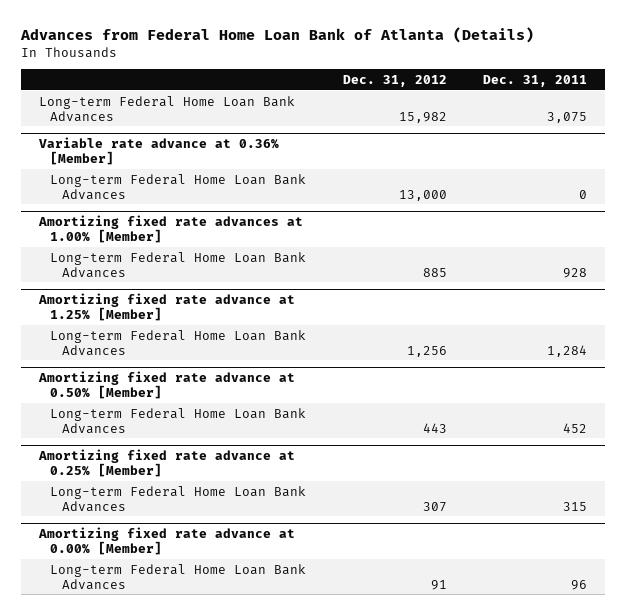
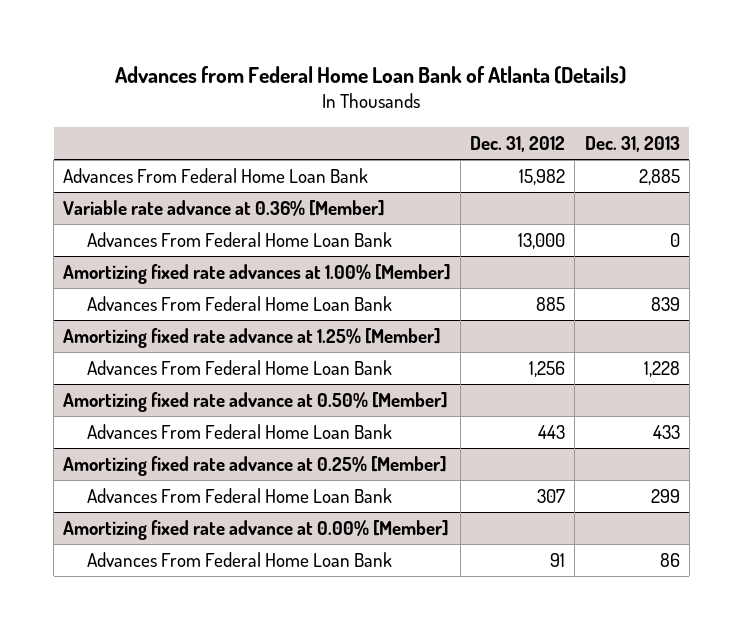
- | Dec. 31, 2012 | Dec. 31, 2011
+ | Dec. 31, 2012 | Dec. 31, 2013
- Long-term Federal Home Loan Bank Advances | 15,982 | 3,075
+ Advances From Federal Home Loan Bank | 15,982 | 2,885
@ Variable rate advance at 0.36% [Member]
- Long-term Federal Home Loan Bank Advances | 13,000 | 0
+ Advances From Federal Home Loan Bank | 13,000 | 0
@ Amortizing fixed rate advances at 1.00% [Member]
- Long-term Federal Home Loan Bank Advances | 885 | 928
+ Advances From Federal Home Loan Bank | 885 | 839
@ Amortizing fixed rate advance at 1.25% [Member]
- Long-term Federal Home Loan Bank Advances | 1,256 | 1,284
+ Advances From Federal Home Loan Bank | 1,256 | 1,228
@ Amortizing fixed rate advance at 0.50% [Member]
- Long-term Federal Home Loan Bank Advances | 443 | 452
+ Advances From Federal Home Loan Bank | 443 | 433
@ Amortizing fixed rate advance at 0.25% [Member]
- Long-term Federal Home Loan Bank Advances | 307 | 315
+ Advances From Federal Home Loan Bank | 307 | 299
@ Amortizing fixed rate advance at 0.00% [Member]
- Long-term Federal Home Loan Bank Advances | 91 | 96
+ Advances From Federal Home Loan Bank | 91 | 86

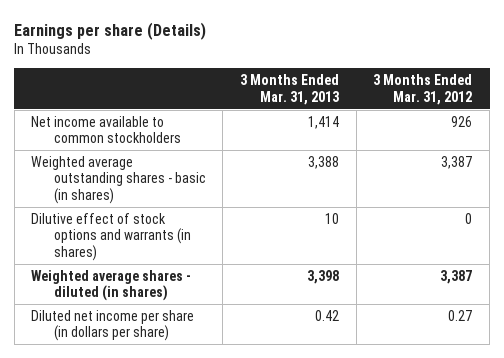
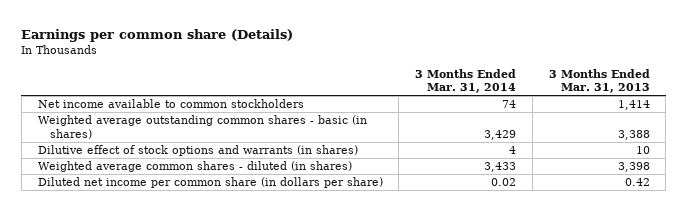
- Earnings per share (Details)
+ Earnings per common share (Details)
- | 3 Months Ended Mar. 31, 2013 | 3 Months Ended Mar. 31, 2012
+ | 3 Months Ended Mar. 31, 2014 | 3 Months Ended Mar. 31, 2013
- Weighted average outstanding shares - basic (in shares) | 3,388 | 3,387
+ Weighted average outstanding common shares - basic (in shares) | 3,429 | 3,388
- Weighted average shares - diluted (in shares) | 3,398 | 3,387
- Diluted net income per share (in dollars per share) | 0.42 | 0.27
+ Weighted average common shares - diluted (in shares) | 3,433 | 3,398
+ Diluted net income per common share (in dollars per share) | 0.02 | 0.42

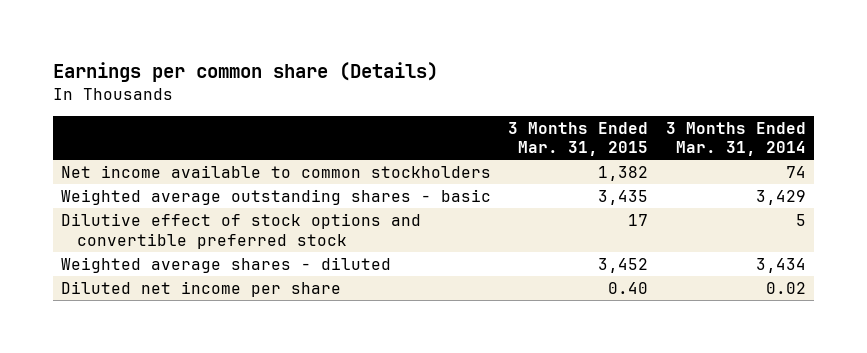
- | 3 Months Ended Mar. 31, 2014 | 3 Months Ended Mar. 31, 2013
+ | 3 Months Ended Mar. 31, 2015 | 3 Months Ended Mar. 31, 2014
- Weighted average outstanding common shares - basic (in shares) | 3,429 | 3,388
- Dilutive effect of stock options and warrants (in shares) | 4 | 10
- Weighted average common shares - diluted (in shares) | 3,433 | 3,398
- Diluted net income per common share (in dollars per share) | 0.02 | 0.42
+ Weighted average outstanding shares - basic | 3,435 | 3,429
+ Dilutive effect of stock options and convertible preferred stock | 17 | 5
+ Weighted average shares - diluted | 3,452 | 3,434
+ Diluted net income per share | 0.40 | 0.02

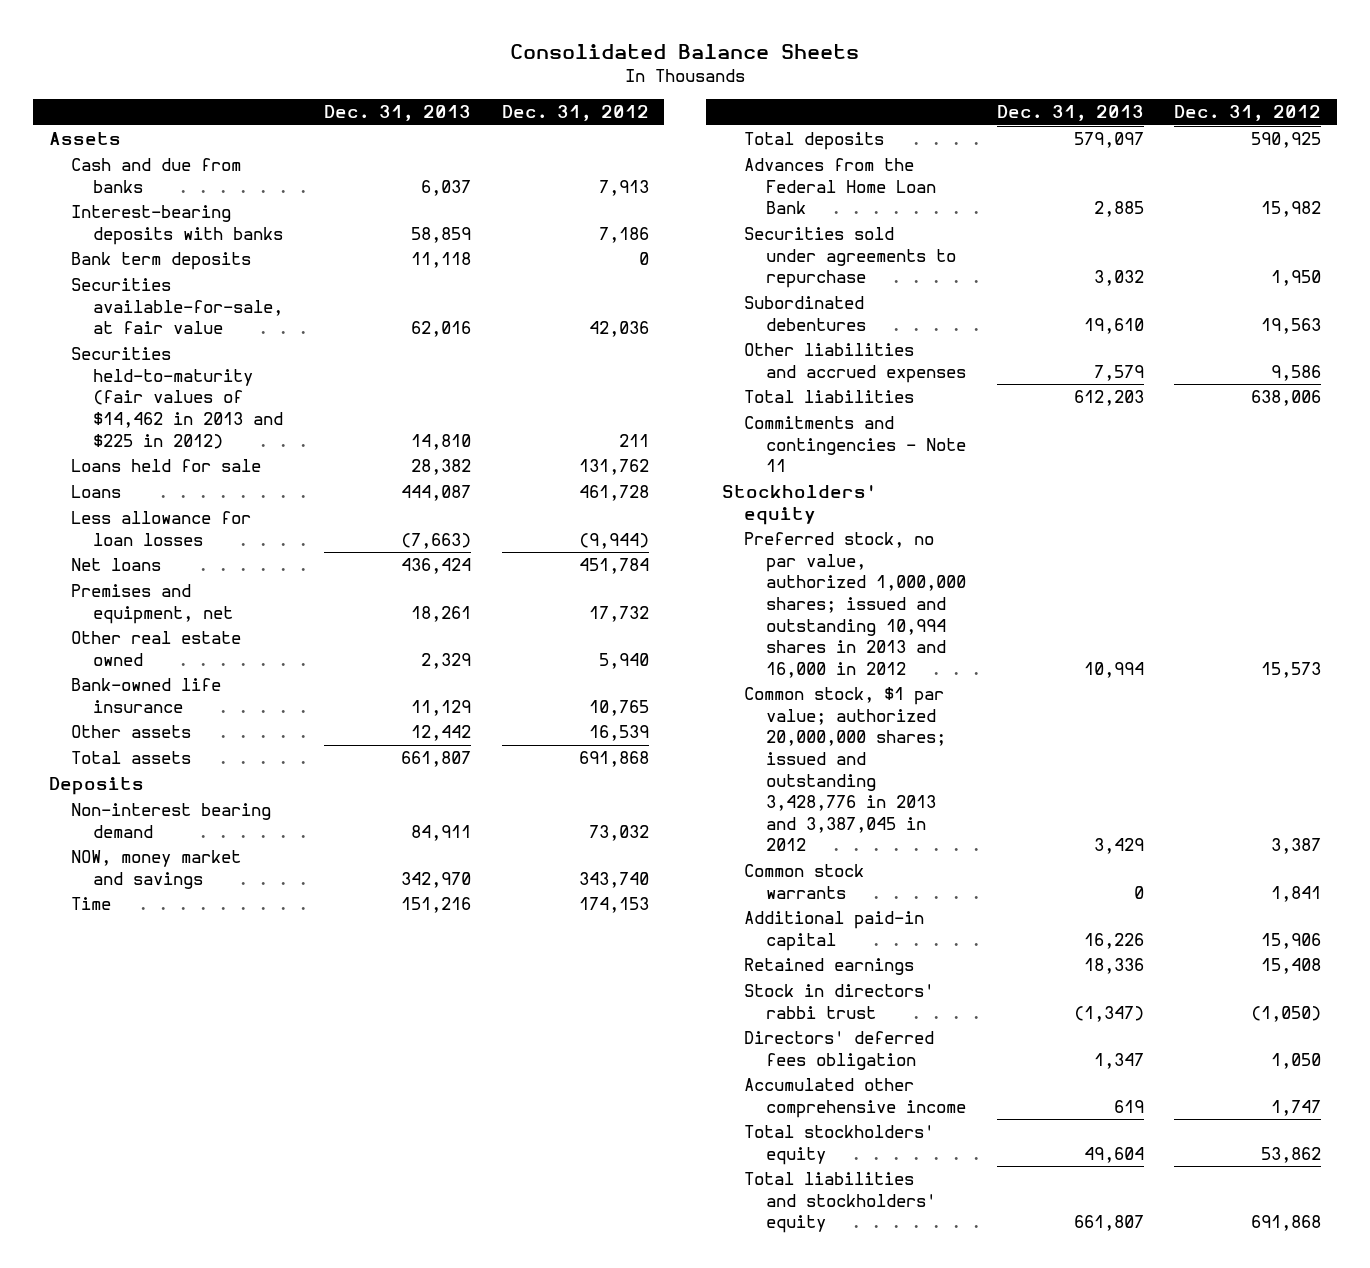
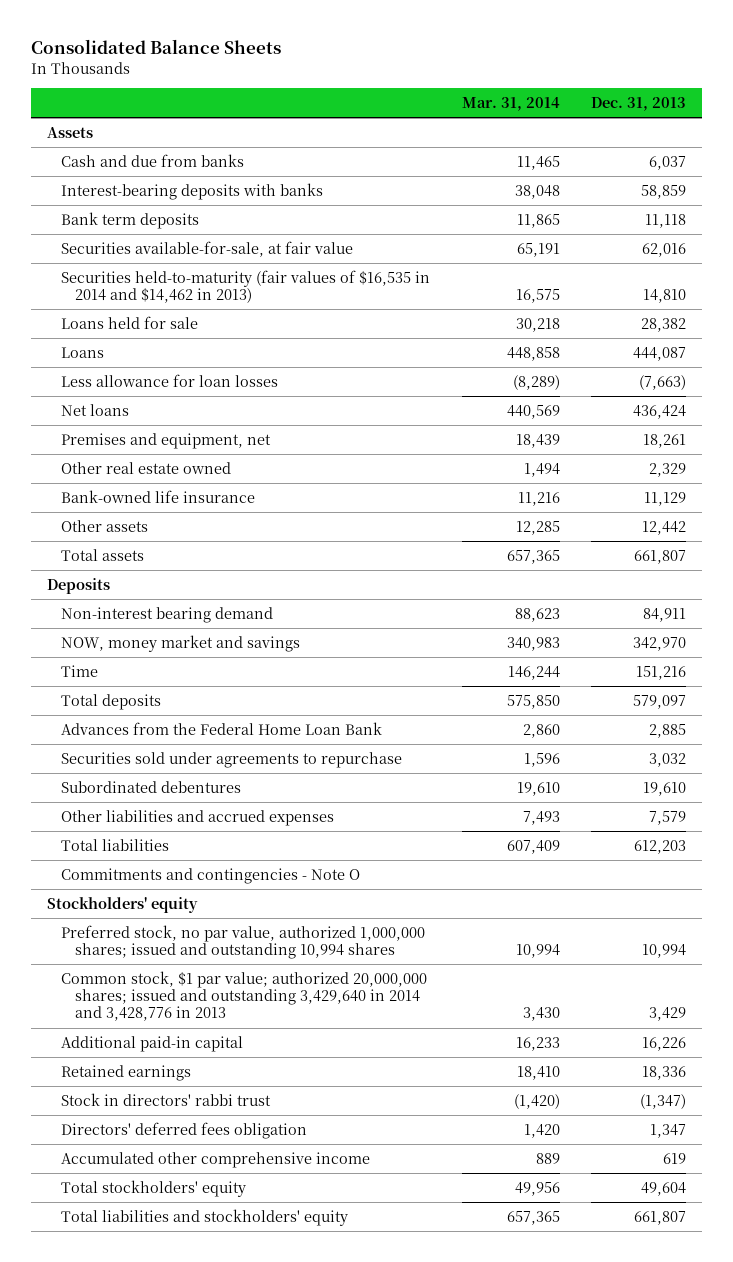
- | Dec. 31, 2013 | Dec. 31, 2012
+ | Mar. 31, 2014 | Dec. 31, 2013
- Securities held-to-maturity (fair values of $14,462 in 2013 and $225 in 2012) | 14,810 | 211
+ Securities held-to-maturity (fair values of $16,535 in 2014 and $14,462 in 2013) | 16,575 | 14,810
- Commitments and contingencies - Note 11
+ Commitments and contingencies - Note O
- Preferred stock, no par value, authorized 1,000,000 shares; issued and outstanding 10,994 shares in 2013 and 16,000 in 2012 | 10,994 | 15,573
- Common stock, $1 par value; authorized 20,000,000 shares; issued and outstanding 3,428,776 in 2013 and 3,387,045 in 2012 | 3,429 | 3,387
- Common stock warrants | 0 | 1,841
+ Preferred stock, no par value, authorized 1,000,000 shares; issued and outstanding 10,994 shares | 10,994 | 10,994
+ Common stock, $1 par value; authorized 20,000,000 shares; issued and outstanding 3,429,640 in 2014 and 3,428,776 in 2013 | 3,430 | 3,429

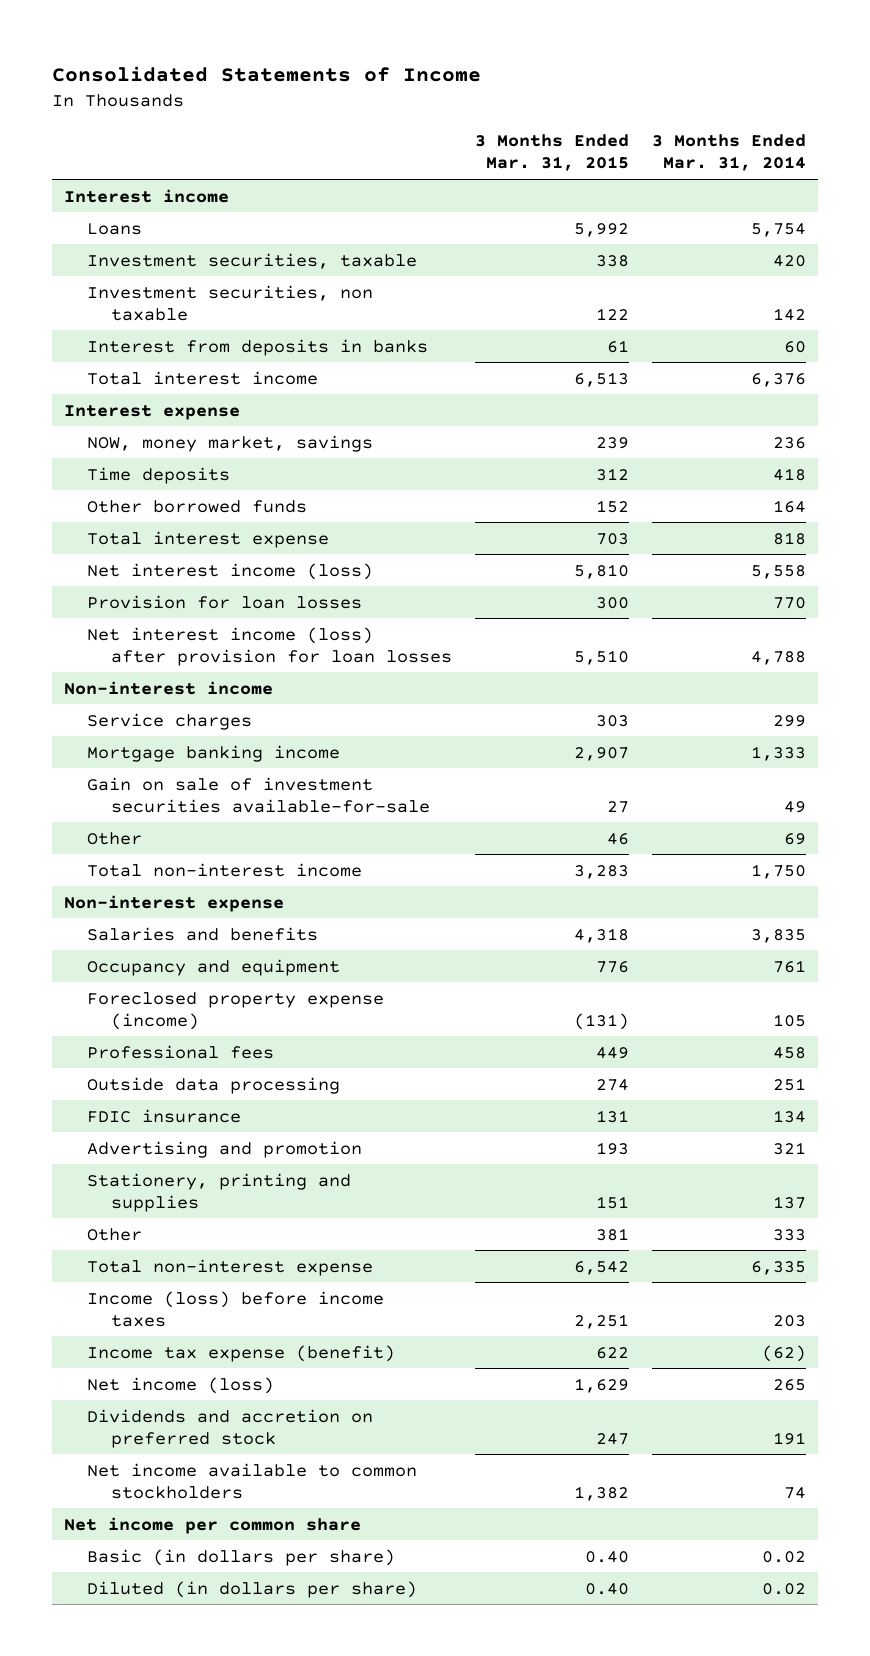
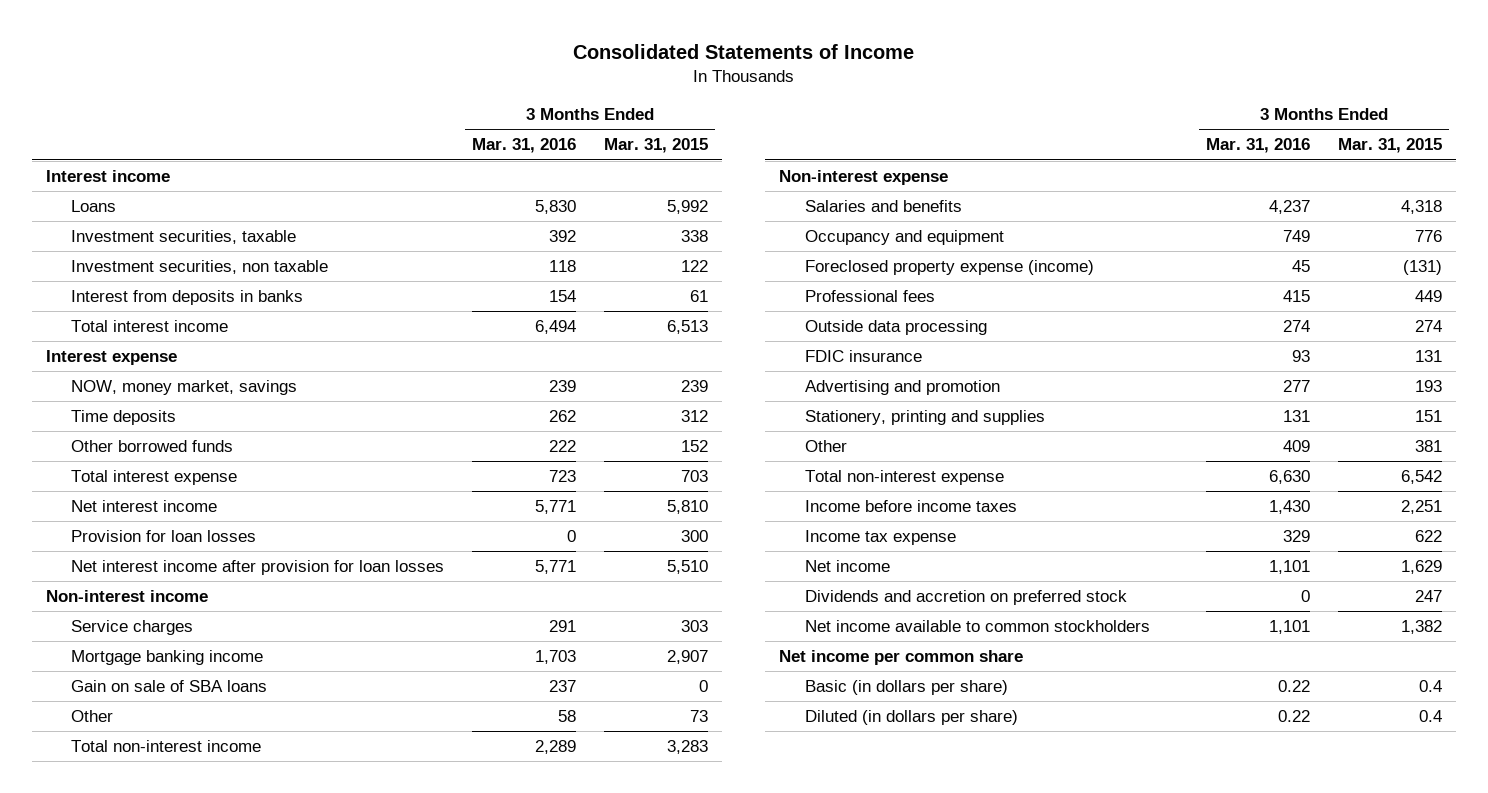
- | 3 Months Ended Mar. 31, 2015 | 3 Months Ended Mar. 31, 2014
+ | 3 Months Ended Mar. 31, 2016 | 3 Months Ended Mar. 31, 2015
- Net interest income (loss) | 5,810 | 5,558
+ Net interest income | 5,771 | 5,810
- Net interest income (loss) after provision for loan losses | 5,510 | 4,788
+ Net interest income after provision for loan losses | 5,771 | 5,510
- Gain on sale of investment securities available-for-sale | 27 | 49
- Other | 46 | 69
+ Gain on sale of SBA loans | 237 | 0
+ Other | 58 | 73
- Income (loss) before income taxes | 2,251 | 203
- Income tax expense (benefit) | 622 | (62)
- Net income (loss) | 1,629 | 265
+ Income before income taxes | 1,430 | 2,251
+ Income tax expense | 329 | 622
+ Net income | 1,101 | 1,629
- Basic (in dollars per share) | 0.40 | 0.02
- Diluted (in dollars per share) | 0.40 | 0.02
+ Basic (in dollars per share) | 0.22 | 0.4
+ Diluted (in dollars per share) | 0.22 | 0.4

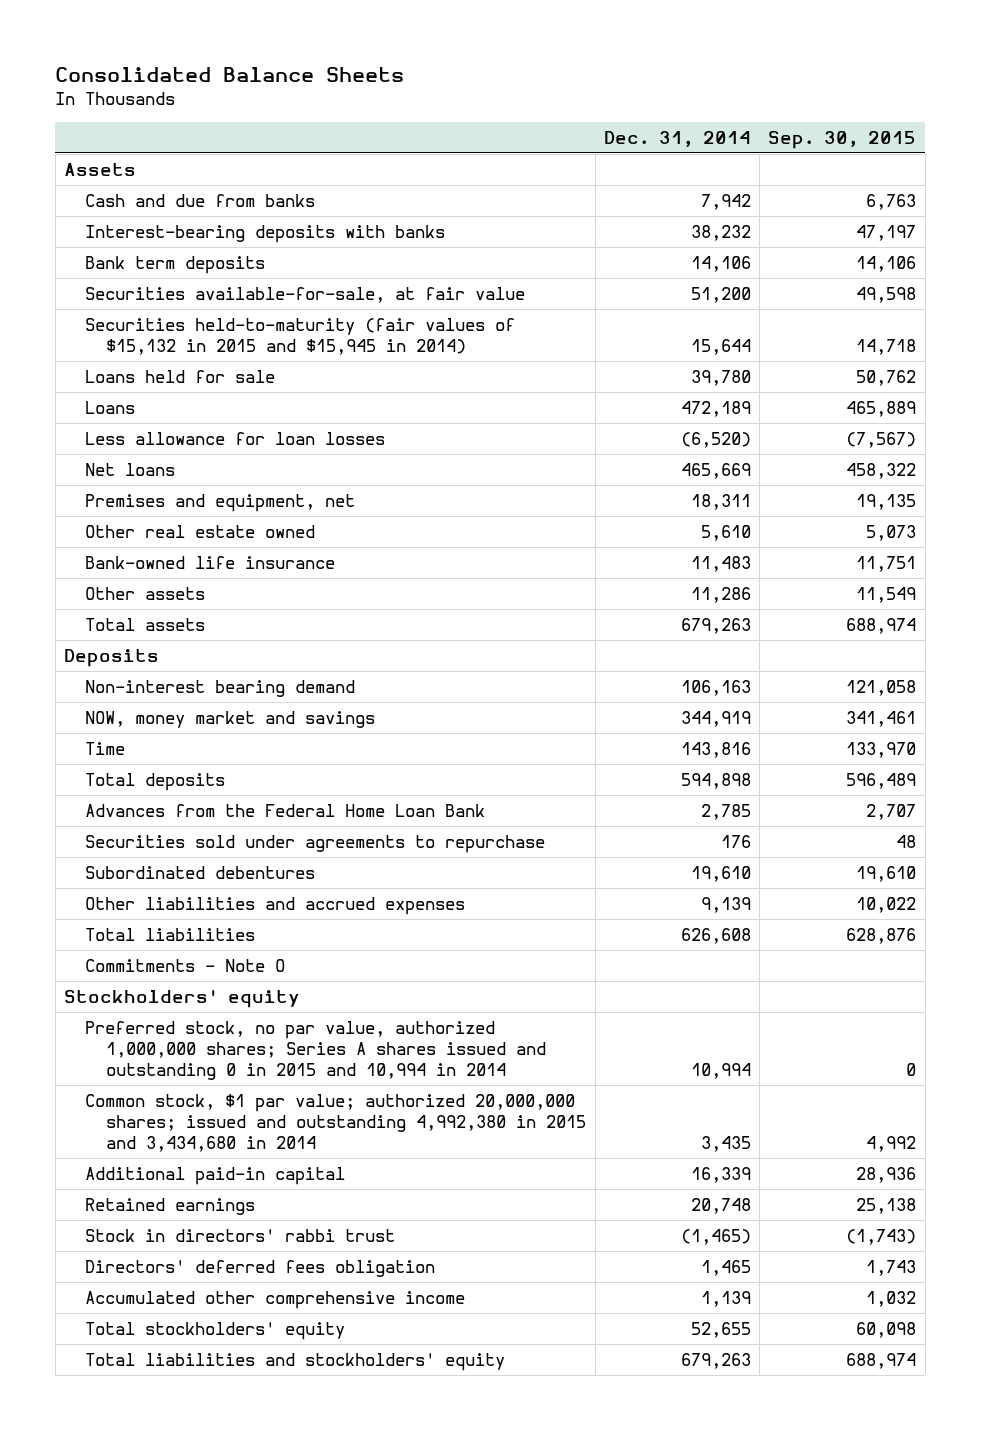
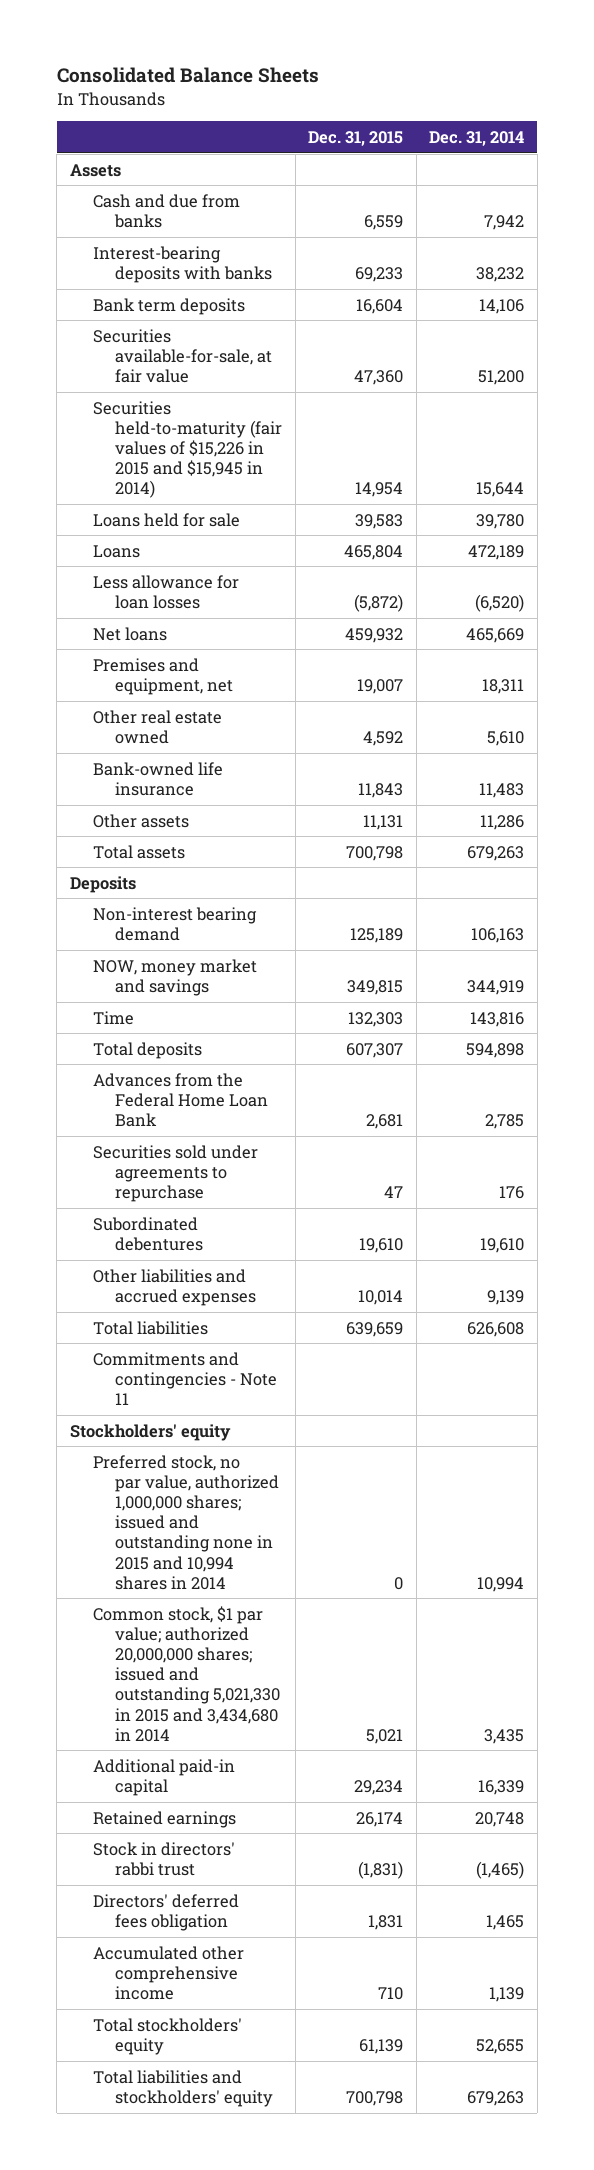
- | Dec. 31, 2014 | Sep. 30, 2015
+ | Dec. 31, 2015 | Dec. 31, 2014
- Securities held-to-maturity (fair values of $15,132 in 2015 and $15,945 in 2014) | 15,644 | 14,718
+ Securities held-to-maturity (fair values of $15,226 in 2015 and $15,945 in 2014) | 14,954 | 15,644
- Commitments - Note O
+ Commitments and contingencies - Note 11
- Preferred stock, no par value, authorized 1,000,000 shares; Series A shares issued and outstanding 0 in 2015 and 10,994 in 2014 | 10,994 | 0
- Common stock, $1 par value; authorized 20,000,000 shares; issued and outstanding 4,992,380 in 2015 and 3,434,680 in 2014 | 3,435 | 4,992
+ Preferred stock, no par value, authorized 1,000,000 shares; issued and outstanding none in 2015 and 10,994 shares in 2014 | 0 | 10,994
+ Common stock, $1 par value; authorized 20,000,000 shares; issued and outstanding 5,021,330 in 2015 and 3,434,680 in 2014 | 5,021 | 3,435

